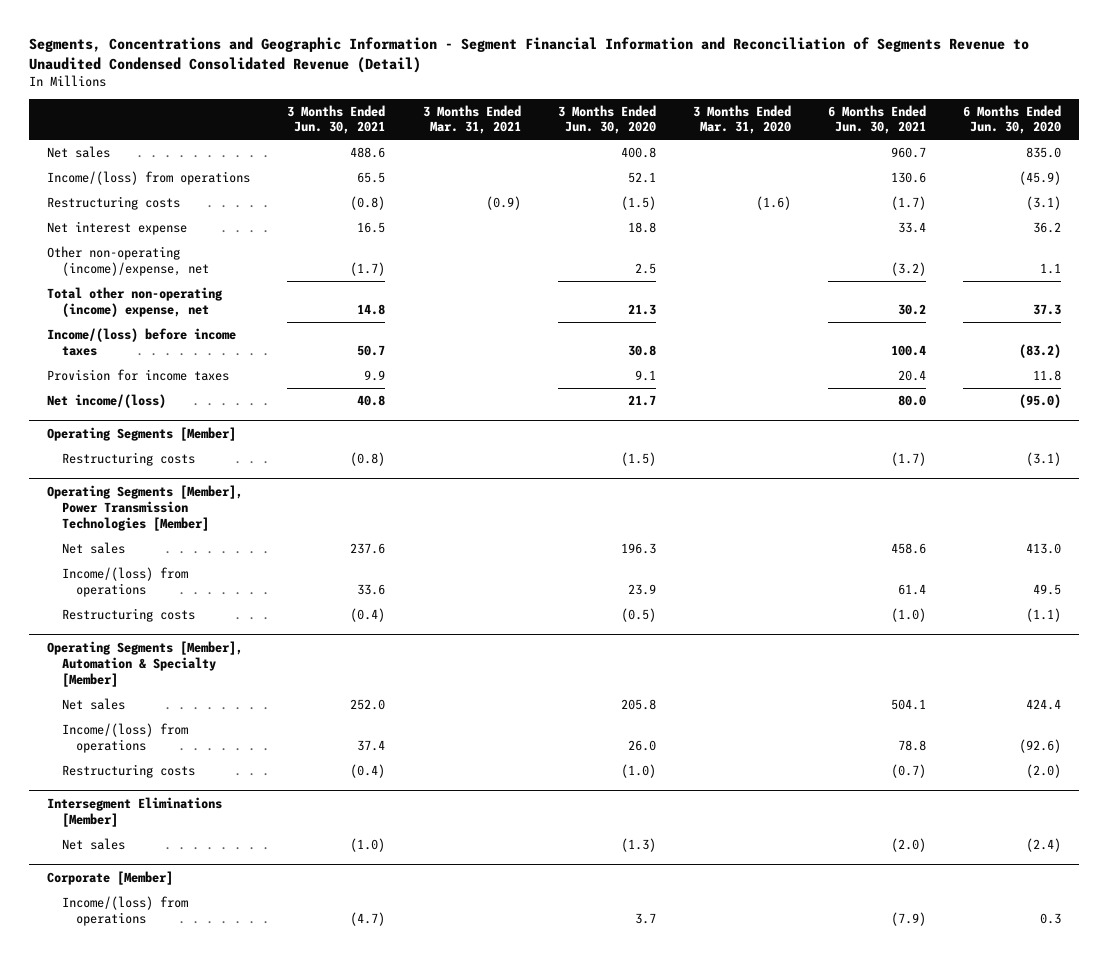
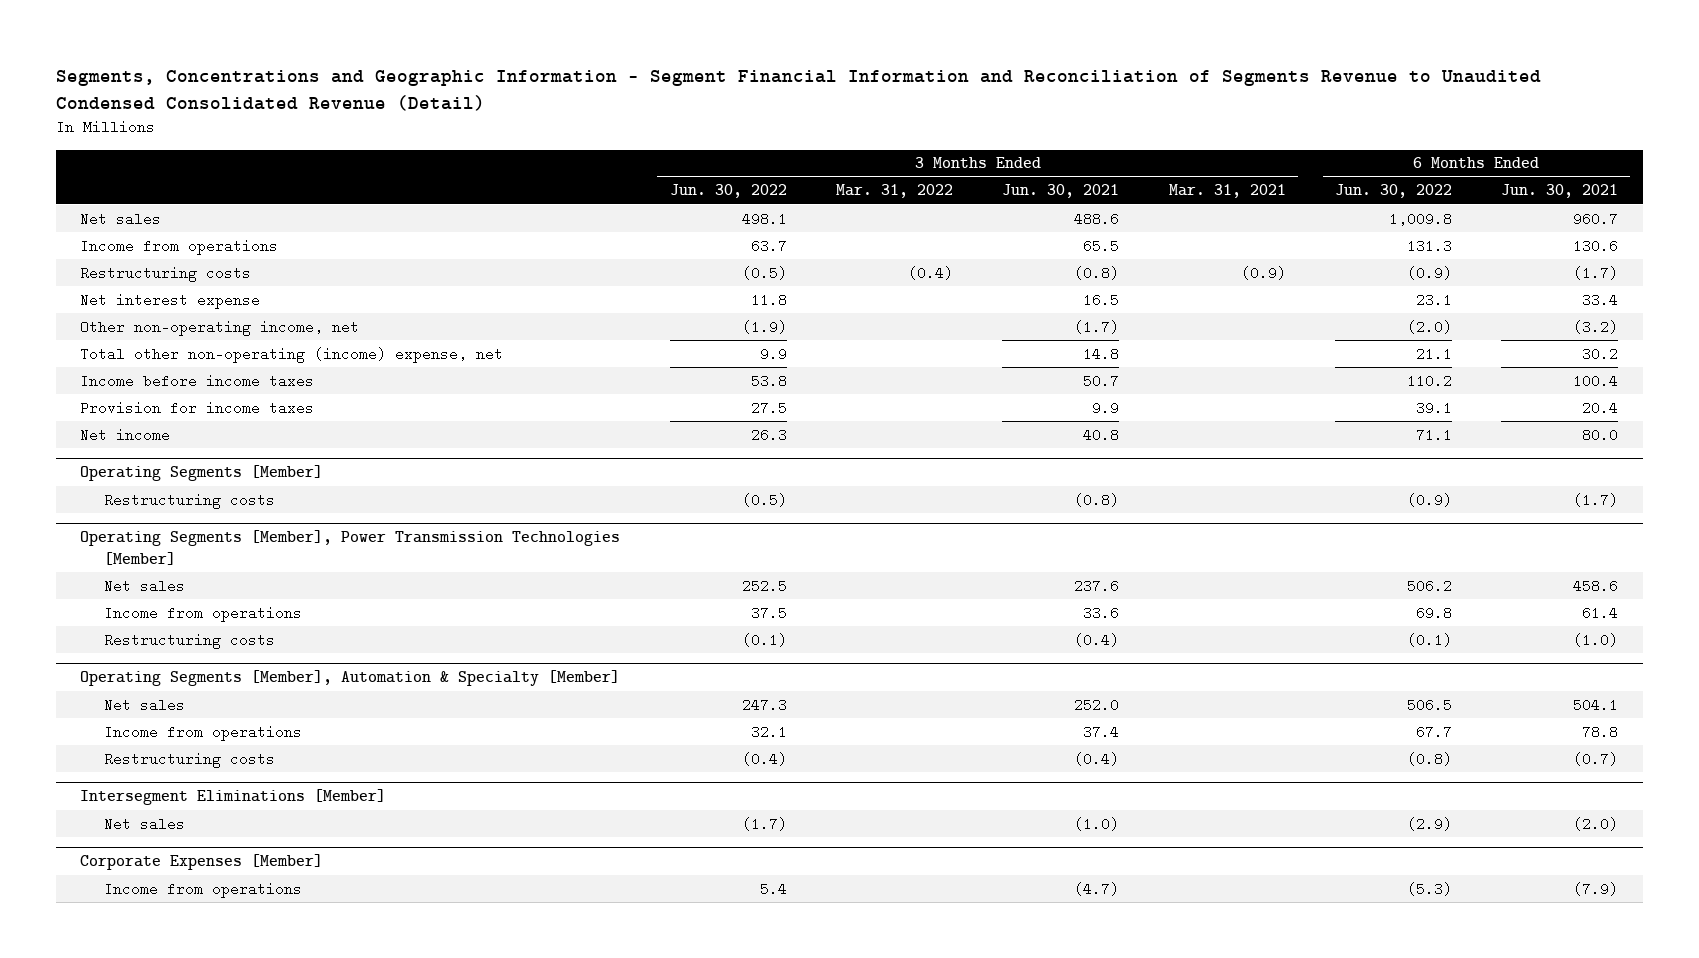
- | 3 Months Ended Jun. 30, 2021 | 3 Months Ended Mar. 31, 2021 | 3 Months Ended Jun. 30, 2020 | 3 Months Ended Mar. 31, 2020 | 6 Months Ended Jun. 30, 2021 | 6 Months Ended Jun. 30, 2020
+ | 3 Months Ended Jun. 30, 2022 | 3 Months Ended Mar. 31, 2022 | 3 Months Ended Jun. 30, 2021 | 3 Months Ended Mar. 31, 2021 | 6 Months Ended Jun. 30, 2022 | 6 Months Ended Jun. 30, 2021
- Income/(loss) from operations | 65.5 | | 52.1 | | 130.6 | (45.9)
+ Income from operations | 63.7 | | 65.5 | | 131.3 | 130.6
- Other non-operating (income)/expense, net | (1.7) | | 2.5 | | (3.2) | 1.1
+ Other non-operating income, net | (1.9) | | (1.7) | | (2.0) | (3.2)
- Income/(loss) before income taxes | 50.7 | | 30.8 | | 100.4 | (83.2)
+ Income before income taxes | 53.8 | | 50.7 | | 110.2 | 100.4
- Net income/(loss) | 40.8 | | 21.7 | | 80.0 | (95.0)
+ Net income | 26.3 | | 40.8 | | 71.1 | 80.0
@ Operating Segments [Member], Power Transmission Technologies [Member]
- Income/(loss) from operations | 33.6 | | 23.9 | | 61.4 | 49.5
+ Income from operations | 37.5 | | 33.6 | | 69.8 | 61.4
@ Operating Segments [Member], Automation & Specialty [Member]
- Income/(loss) from operations | 37.4 | | 26.0 | | 78.8 | (92.6)
+ Income from operations | 32.1 | | 37.4 | | 67.7 | 78.8
- Corporate [Member]
- Income/(loss) from operations | (4.7) | | 3.7 | | (7.9) | 0.3
+ Corporate Expenses [Member]
+ Income from operations | 5.4 | | (4.7) | | (5.3) | (7.9)

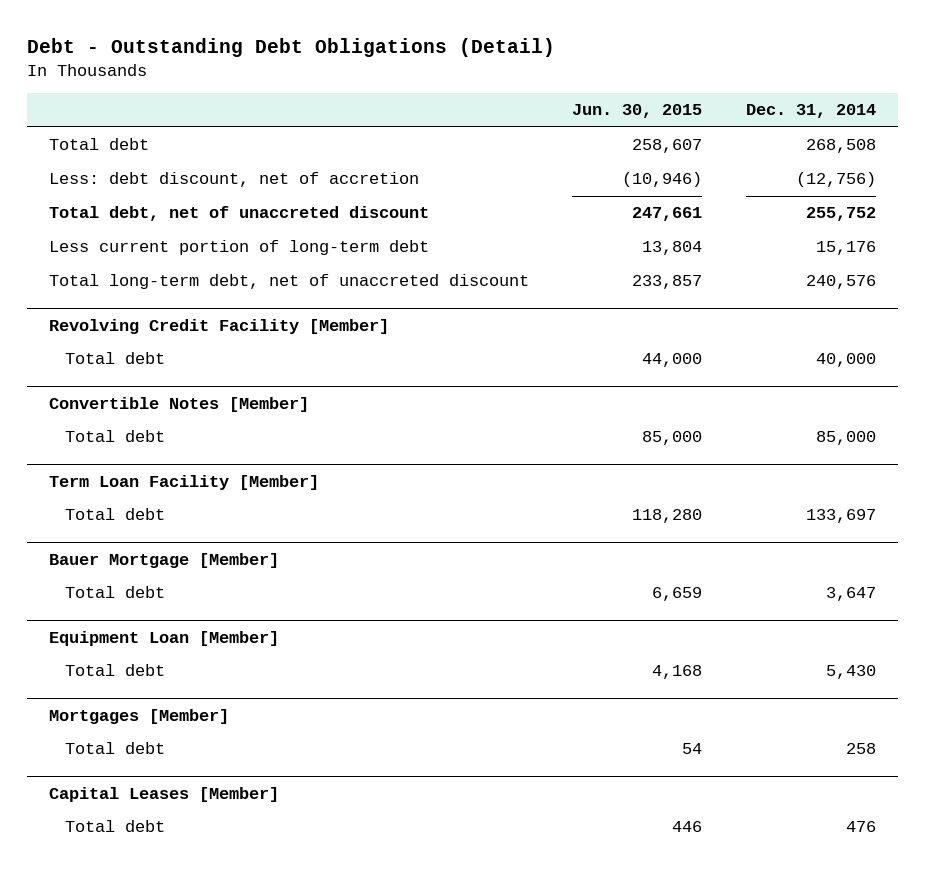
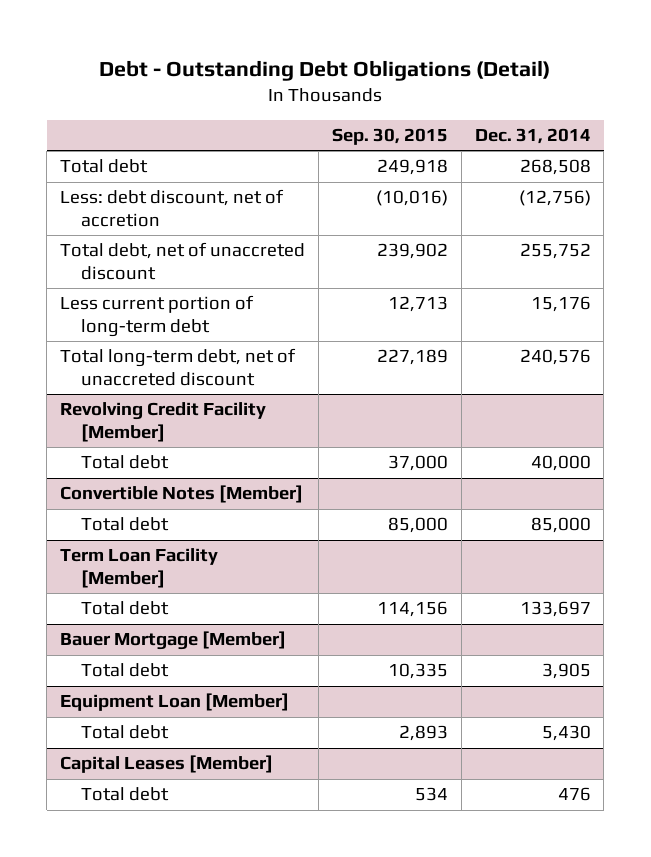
- | Jun. 30, 2015 | Dec. 31, 2014
+ | Sep. 30, 2015 | Dec. 31, 2014
@ Bauer Mortgage [Member]
- Total debt | 6,659 | 3,647
+ Total debt | 10,335 | 3,905
- Mortgages [Member]
- Total debt | 54 | 258

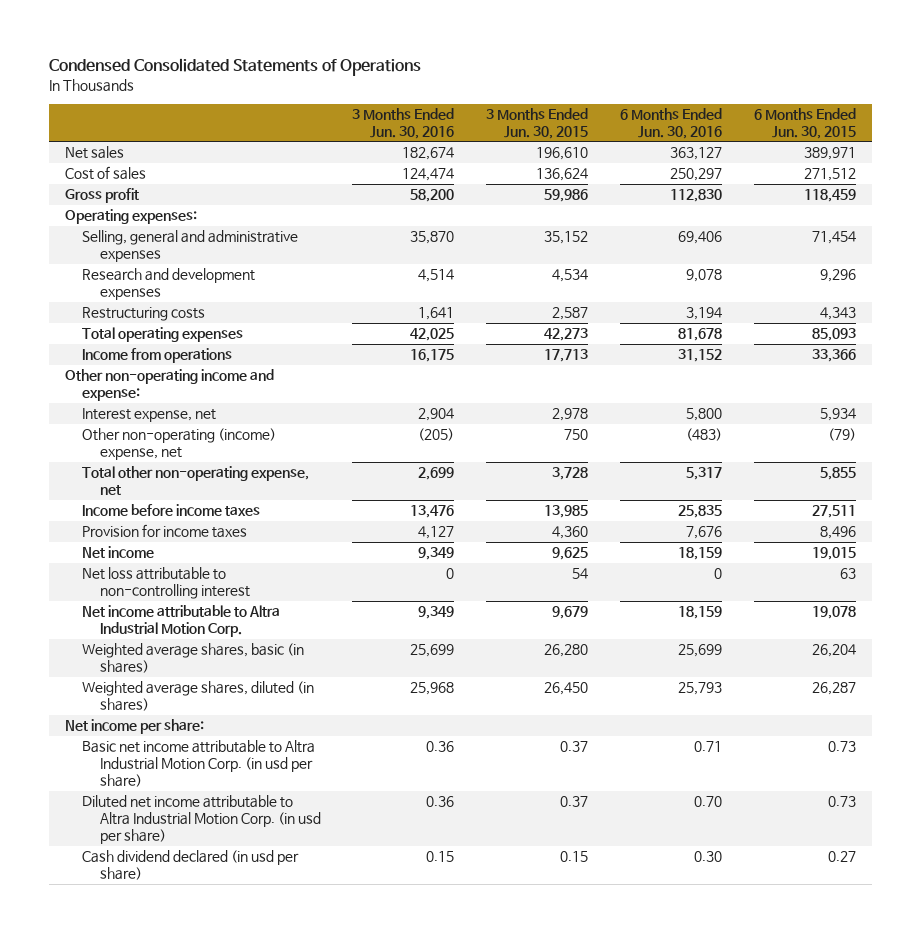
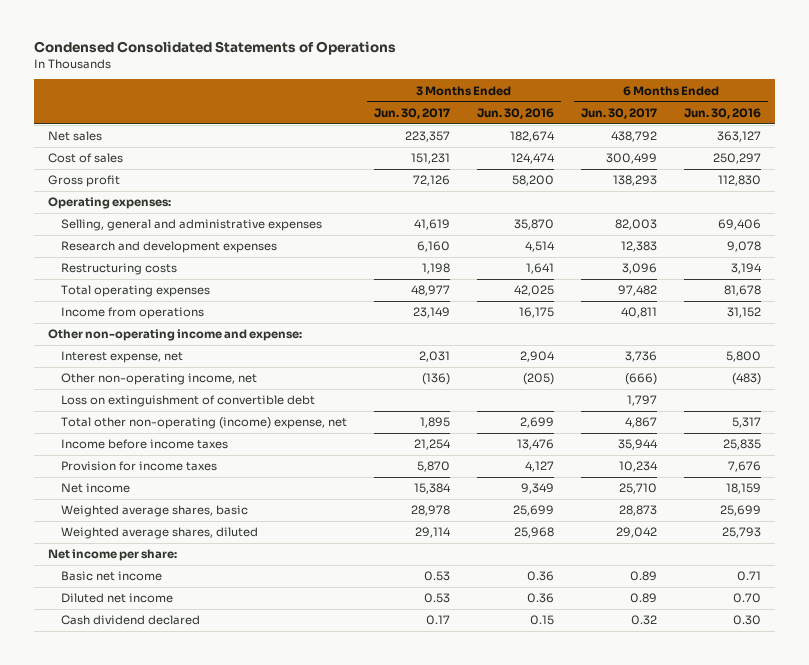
- | 3 Months Ended Jun. 30, 2016 | 3 Months Ended Jun. 30, 2015 | 6 Months Ended Jun. 30, 2016 | 6 Months Ended Jun. 30, 2015
+ | 3 Months Ended Jun. 30, 2017 | 3 Months Ended Jun. 30, 2016 | 6 Months Ended Jun. 30, 2017 | 6 Months Ended Jun. 30, 2016
- Other non-operating (income) expense, net | (205) | 750 | (483) | (79)
- Total other non-operating expense, net | 2,699 | 3,728 | 5,317 | 5,855
+ Other non-operating income, net | (136) | (205) | (666) | (483)
+ Loss on extinguishment of convertible debt | | | 1,797 |
+ Total other non-operating (income) expense, net | 1,895 | 2,699 | 4,867 | 5,317
- Net loss attributable to non-controlling interest | 0 | 54 | 0 | 63
- Net income attributable to Altra Industrial Motion Corp. | 9,349 | 9,679 | 18,159 | 19,078
- Weighted average shares, basic (in shares) | 25,699 | 26,280 | 25,699 | 26,204
- Weighted average shares, diluted (in shares) | 25,968 | 26,450 | 25,793 | 26,287
+ Weighted average shares, basic | 28,978 | 25,699 | 28,873 | 25,699
+ Weighted average shares, diluted | 29,114 | 25,968 | 29,042 | 25,793
- Basic net income attributable to Altra Industrial Motion Corp. (in usd per share) | 0.36 | 0.37 | 0.71 | 0.73
- Diluted net income attributable to Altra Industrial Motion Corp. (in usd per share) | 0.36 | 0.37 | 0.70 | 0.73
- Cash dividend declared (in usd per share) | 0.15 | 0.15 | 0.30 | 0.27
+ Basic net income | 0.53 | 0.36 | 0.89 | 0.71
+ Diluted net income | 0.53 | 0.36 | 0.89 | 0.70
+ Cash dividend declared | 0.17 | 0.15 | 0.32 | 0.30

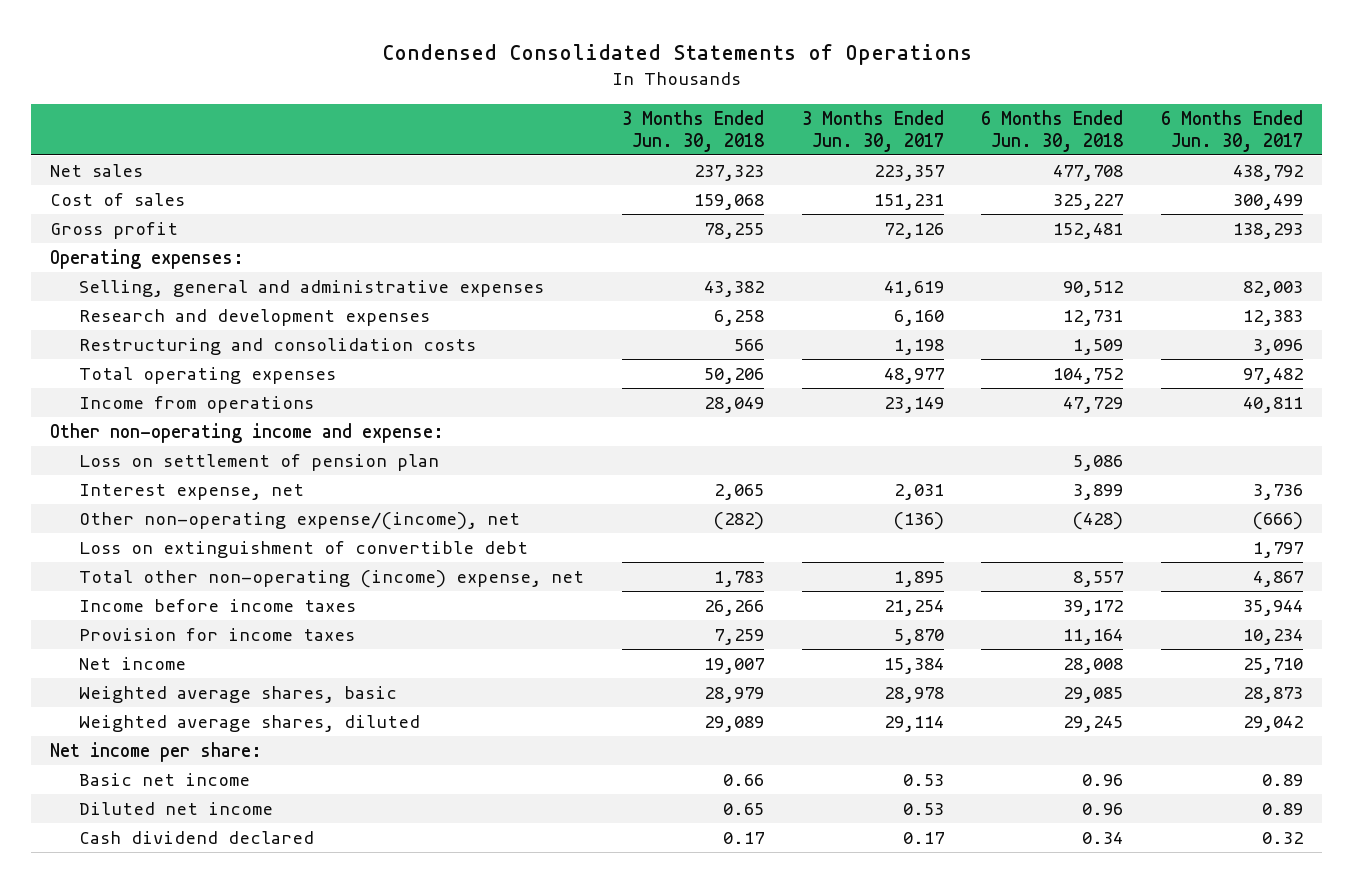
- | 3 Months Ended Jun. 30, 2017 | 3 Months Ended Jun. 30, 2016 | 6 Months Ended Jun. 30, 2017 | 6 Months Ended Jun. 30, 2016
+ | 3 Months Ended Jun. 30, 2018 | 3 Months Ended Jun. 30, 2017 | 6 Months Ended Jun. 30, 2018 | 6 Months Ended Jun. 30, 2017
- Restructuring costs | 1,198 | 1,641 | 3,096 | 3,194
+ Restructuring and consolidation costs | 566 | 1,198 | 1,509 | 3,096
+ Loss on settlement of pension plan | | | 5,086 |
- Other non-operating income, net | (136) | (205) | (666) | (483)
+ Other non-operating expense/(income), net | (282) | (136) | (428) | (666)

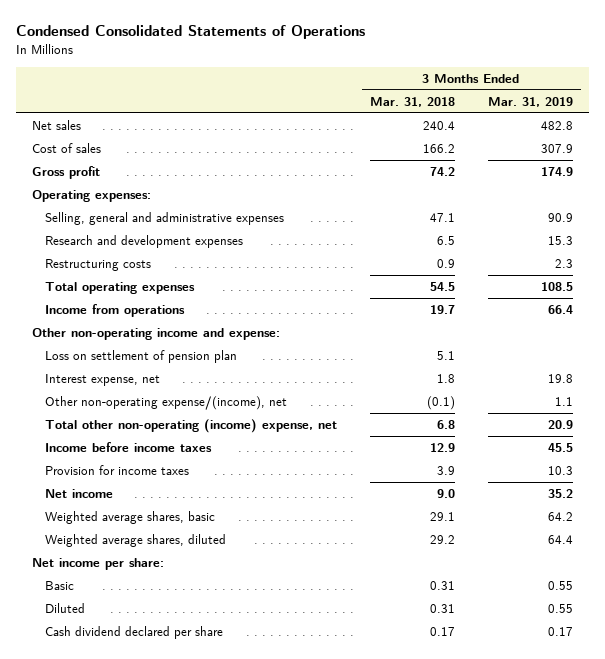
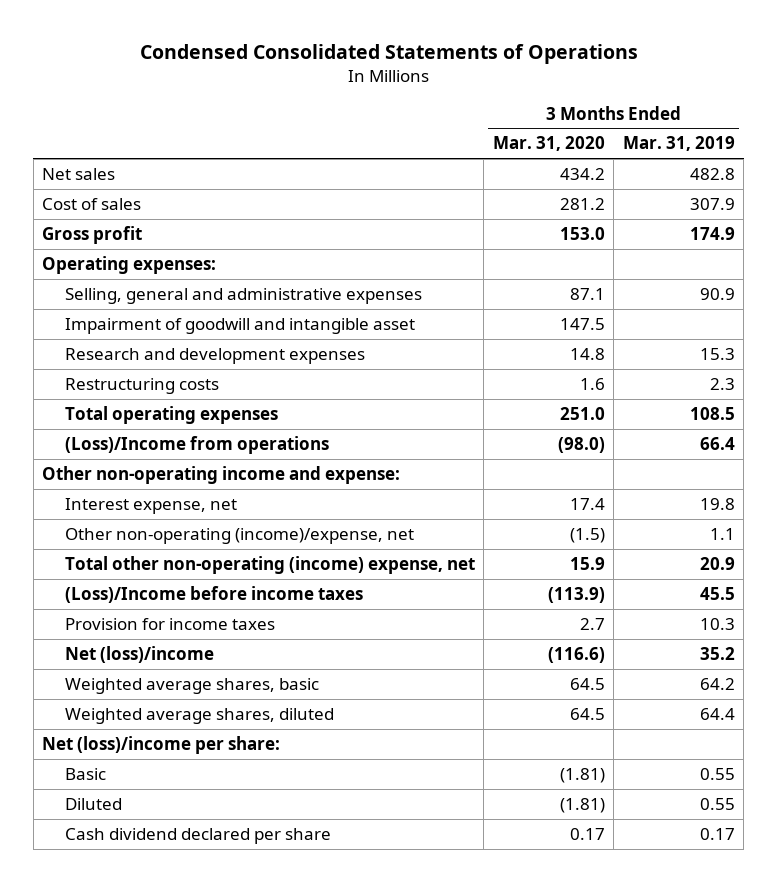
- | 3 Months Ended Mar. 31, 2018 | 3 Months Ended Mar. 31, 2019
+ | 3 Months Ended Mar. 31, 2020 | 3 Months Ended Mar. 31, 2019
+ Impairment of goodwill and intangible asset | 147.5 |
- Income from operations | 19.7 | 66.4
+ (Loss)/Income from operations | (98.0) | 66.4
- Loss on settlement of pension plan | 5.1 |
- Other non-operating expense/(income), net | (0.1) | 1.1
+ Other non-operating (income)/expense, net | (1.5) | 1.1
- Income before income taxes | 12.9 | 45.5
+ (Loss)/Income before income taxes | (113.9) | 45.5
- Net income | 9.0 | 35.2
+ Net (loss)/income | (116.6) | 35.2
- Net income per share:
+ Net (loss)/income per share:

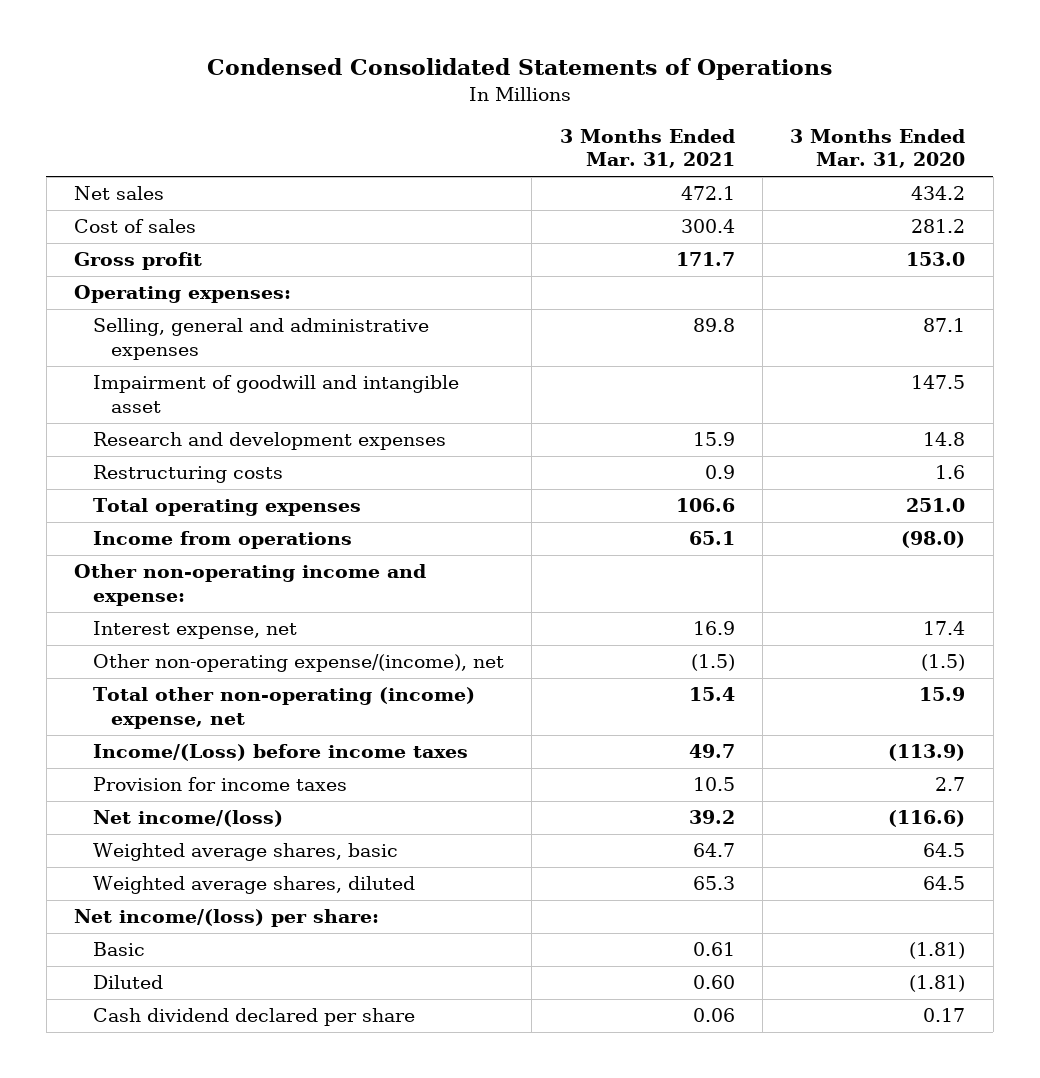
- | 3 Months Ended Mar. 31, 2020 | 3 Months Ended Mar. 31, 2019
+ | 3 Months Ended Mar. 31, 2021 | 3 Months Ended Mar. 31, 2020
- (Loss)/Income from operations | (98.0) | 66.4
+ Income from operations | 65.1 | (98.0)
- Other non-operating (income)/expense, net | (1.5) | 1.1
+ Other non-operating expense/(income), net | (1.5) | (1.5)
- (Loss)/Income before income taxes | (113.9) | 45.5
+ Income/(Loss) before income taxes | 49.7 | (113.9)
- Net (loss)/income | (116.6) | 35.2
+ Net income/(loss) | 39.2 | (116.6)
- Net (loss)/income per share:
+ Net income/(loss) per share:

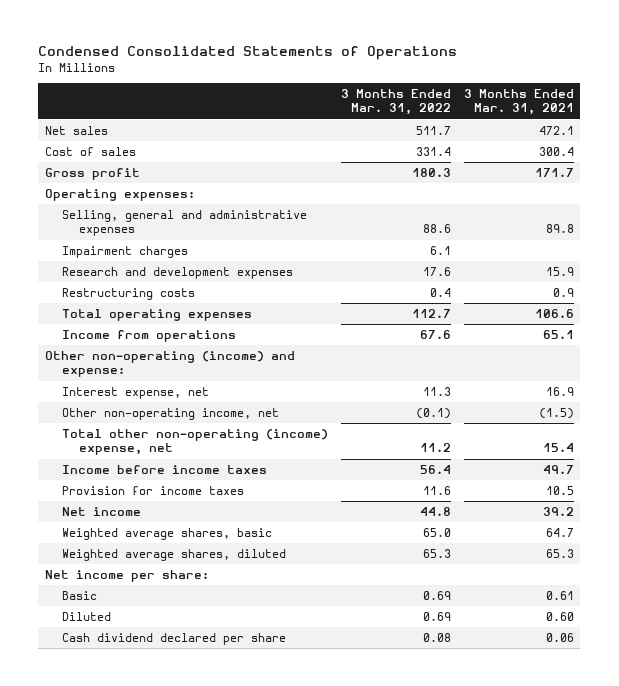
- | 3 Months Ended Mar. 31, 2021 | 3 Months Ended Mar. 31, 2020
+ | 3 Months Ended Mar. 31, 2022 | 3 Months Ended Mar. 31, 2021
- Impairment of goodwill and intangible asset | | 147.5
+ Impairment charges | 6.1 |
- Other non-operating income and expense:
+ Other non-operating (income) and expense:
- Other non-operating expense/(income), net | (1.5) | (1.5)
+ Other non-operating income, net | (0.1) | (1.5)
- Income/(Loss) before income taxes | 49.7 | (113.9)
+ Income before income taxes | 56.4 | 49.7
- Net income/(loss) | 39.2 | (116.6)
+ Net income | 44.8 | 39.2
- Net income/(loss) per share:
+ Net income per share:

